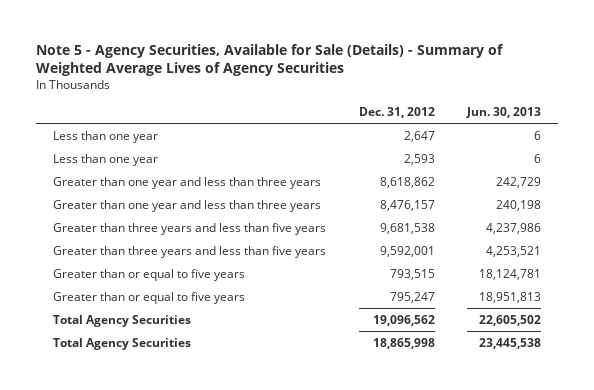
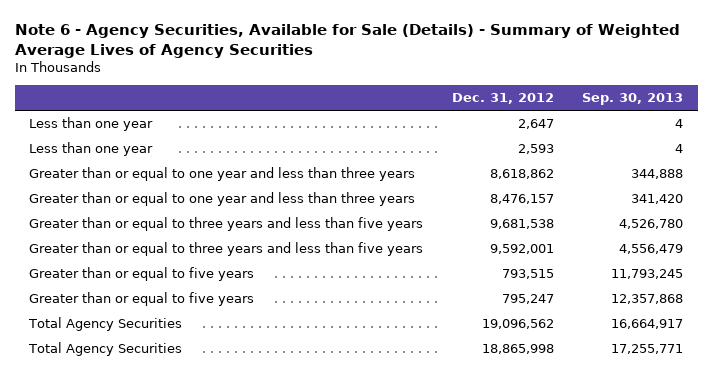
- Note 5 - Agency Securities, Available for Sale (Details) - Summary of Weighted Average Lives of Agency Securities
+ Note 6 - Agency Securities, Available for Sale (Details) - Summary of Weighted Average Lives of Agency Securities
- | Dec. 31, 2012 | Jun. 30, 2013
+ | Dec. 31, 2012 | Sep. 30, 2013
- Greater than one year and less than three years | 8,618,862 | 242,729
- Greater than one year and less than three years | 8,476,157 | 240,198
- Greater than three years and less than five years | 9,681,538 | 4,237,986
- Greater than three years and less than five years | 9,592,001 | 4,253,521
+ Greater than or equal to one year and less than three years | 8,618,862 | 344,888
+ Greater than or equal to one year and less than three years | 8,476,157 | 341,420
+ Greater than or equal to three years and less than five years | 9,681,538 | 4,526,780
+ Greater than or equal to three years and less than five years | 9,592,001 | 4,556,479

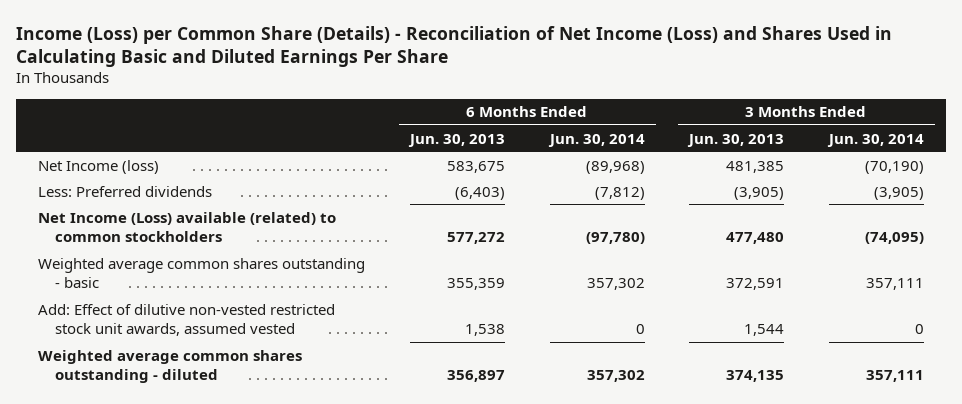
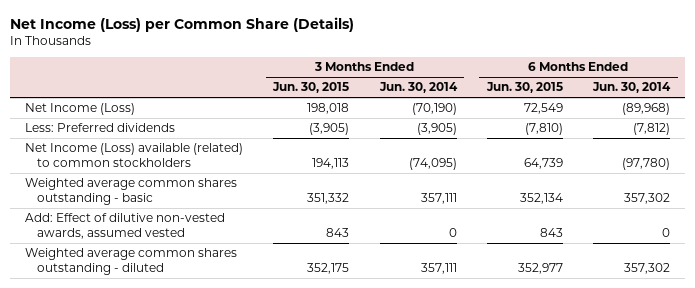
- Income (Loss) per Common Share (Details) - Reconciliation of Net Income (Loss) and Shares Used in Calculating Basic and Diluted Earnings Per Share
+ Net Income (Loss) per Common Share (Details)
- | 6 Months Ended Jun. 30, 2013 | 6 Months Ended Jun. 30, 2014 | 3 Months Ended Jun. 30, 2013 | 3 Months Ended Jun. 30, 2014
+ | 3 Months Ended Jun. 30, 2015 | 3 Months Ended Jun. 30, 2014 | 6 Months Ended Jun. 30, 2015 | 6 Months Ended Jun. 30, 2014
- Net Income (loss) | 583,675 | (89,968) | 481,385 | (70,190)
+ Net Income (Loss) | 198,018 | (70,190) | 72,549 | (89,968)
- Add: Effect of dilutive non-vested restricted stock unit awards, assumed vested | 1,538 | 0 | 1,544 | 0
+ Add: Effect of dilutive non-vested awards, assumed vested | 843 | 0 | 843 | 0

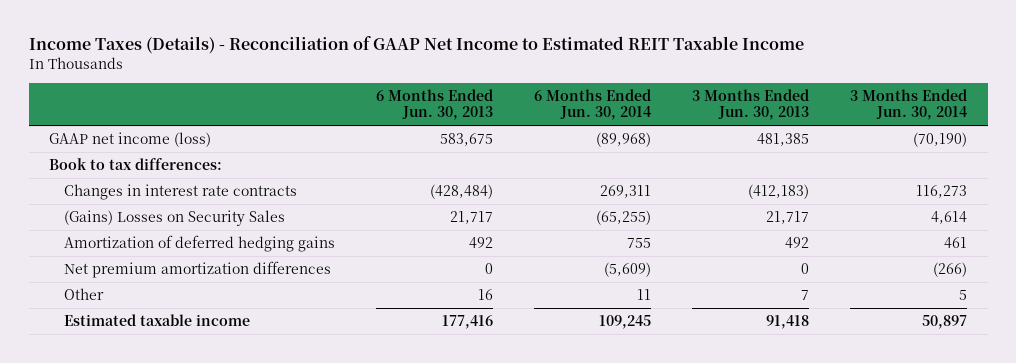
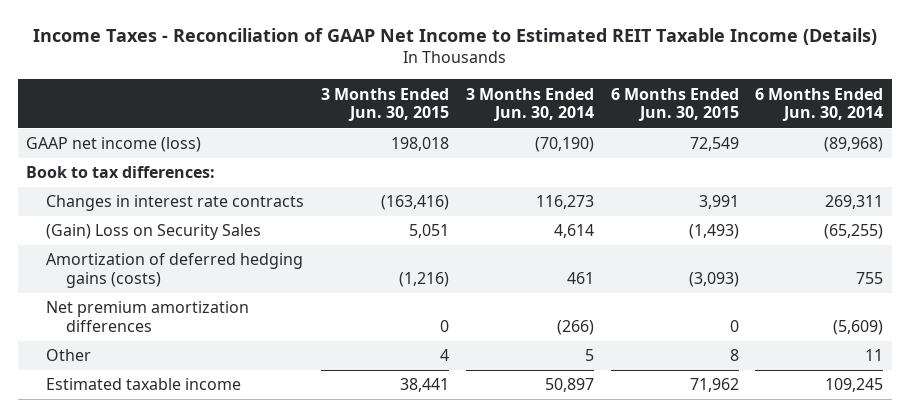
- Income Taxes (Details) - Reconciliation of GAAP Net Income to Estimated REIT Taxable Income
+ Income Taxes - Reconciliation of GAAP Net Income to Estimated REIT Taxable Income (Details)
- | 6 Months Ended Jun. 30, 2013 | 6 Months Ended Jun. 30, 2014 | 3 Months Ended Jun. 30, 2013 | 3 Months Ended Jun. 30, 2014
+ | 3 Months Ended Jun. 30, 2015 | 3 Months Ended Jun. 30, 2014 | 6 Months Ended Jun. 30, 2015 | 6 Months Ended Jun. 30, 2014
- (Gains) Losses on Security Sales | 21,717 | (65,255) | 21,717 | 4,614
- Amortization of deferred hedging gains | 492 | 755 | 492 | 461
+ (Gain) Loss on Security Sales | 5,051 | 4,614 | (1,493) | (65,255)
+ Amortization of deferred hedging gains (costs) | (1,216) | 461 | (3,093) | 755

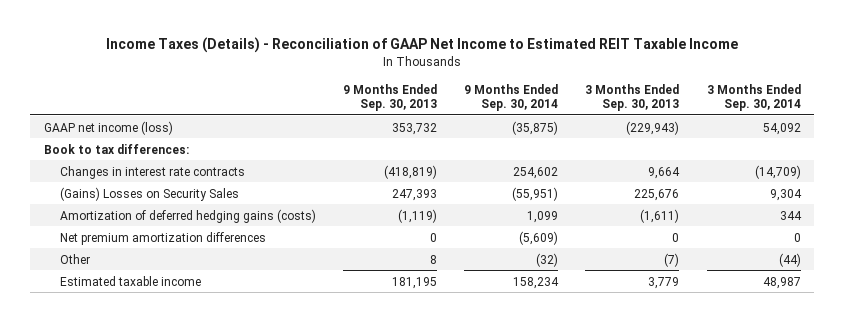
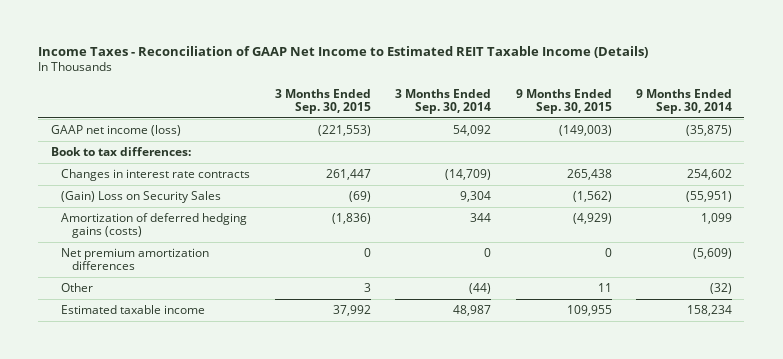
- Income Taxes (Details) - Reconciliation of GAAP Net Income to Estimated REIT Taxable Income
+ Income Taxes - Reconciliation of GAAP Net Income to Estimated REIT Taxable Income (Details)
- | 9 Months Ended Sep. 30, 2013 | 9 Months Ended Sep. 30, 2014 | 3 Months Ended Sep. 30, 2013 | 3 Months Ended Sep. 30, 2014
+ | 3 Months Ended Sep. 30, 2015 | 3 Months Ended Sep. 30, 2014 | 9 Months Ended Sep. 30, 2015 | 9 Months Ended Sep. 30, 2014
- (Gains) Losses on Security Sales | 247,393 | (55,951) | 225,676 | 9,304
+ (Gain) Loss on Security Sales | (69) | 9,304 | (1,562) | (55,951)

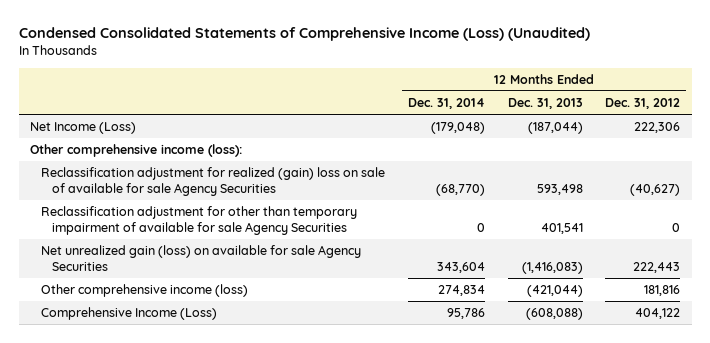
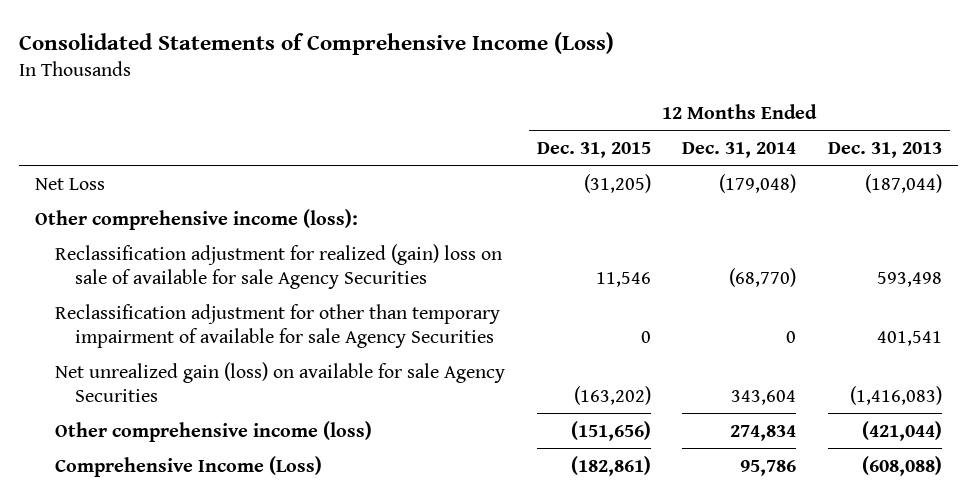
- Condensed Consolidated Statements of Comprehensive Income (Loss) (Unaudited)
+ Consolidated Statements of Comprehensive Income (Loss)
- | 12 Months Ended Dec. 31, 2014 | 12 Months Ended Dec. 31, 2013 | 12 Months Ended Dec. 31, 2012
+ | 12 Months Ended Dec. 31, 2015 | 12 Months Ended Dec. 31, 2014 | 12 Months Ended Dec. 31, 2013
- Net Income (Loss) | (179,048) | (187,044) | 222,306
+ Net Loss | (31,205) | (179,048) | (187,044)

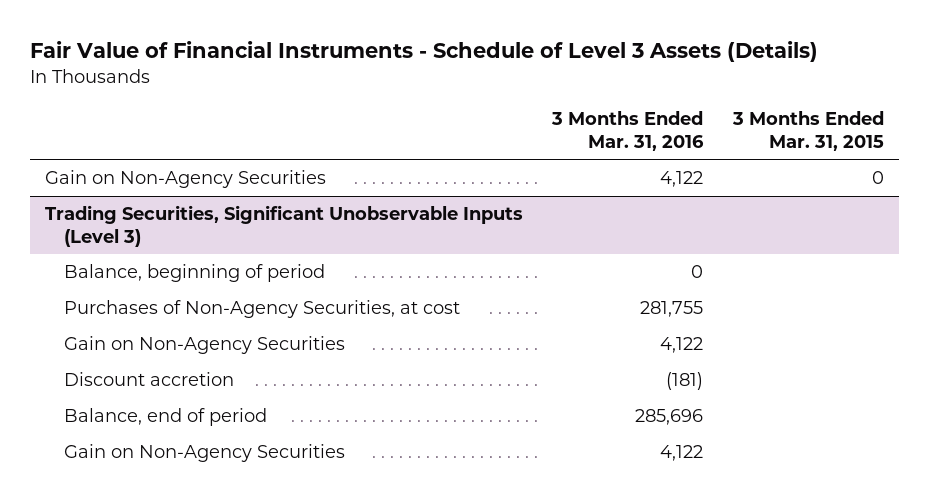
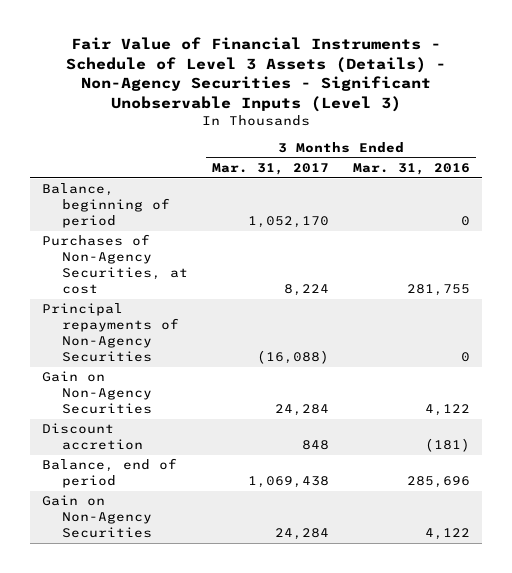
- Fair Value of Financial Instruments - Schedule of Level 3 Assets (Details)
+ Fair Value of Financial Instruments - Schedule of Level 3 Assets (Details) - Non-Agency Securities - Significant Unobservable Inputs (Level 3)
- | 3 Months Ended Mar. 31, 2016 | 3 Months Ended Mar. 31, 2015
+ | 3 Months Ended Mar. 31, 2017 | 3 Months Ended Mar. 31, 2016
- Gain on Non-Agency Securities | 4,122 | 0
- Trading Securities, Significant Unobservable Inputs (Level 3)
+ Principal repayments of Non-Agency Securities | (16,088) | 0

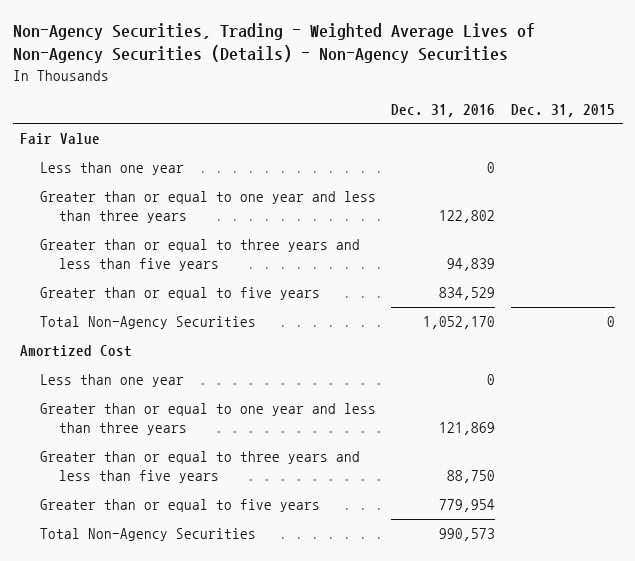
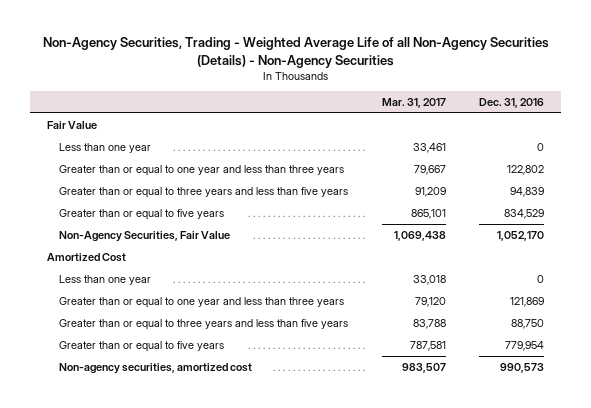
- Non-Agency Securities, Trading - Weighted Average Lives of Non-Agency Securities (Details) - Non-Agency Securities
+ Non-Agency Securities, Trading - Weighted Average Life of all Non-Agency Securities (Details) - Non-Agency Securities
- | Dec. 31, 2016 | Dec. 31, 2015
+ | Mar. 31, 2017 | Dec. 31, 2016
- Total Non-Agency Securities | 1,052,170 | 0
+ Non-Agency Securities, Fair Value | 1,069,438 | 1,052,170
- Total Non-Agency Securities | 990,573 |
+ Non-agency securities, amortized cost | 983,507 | 990,573

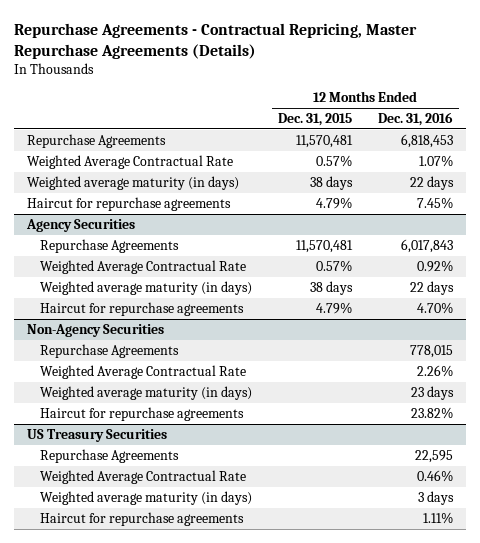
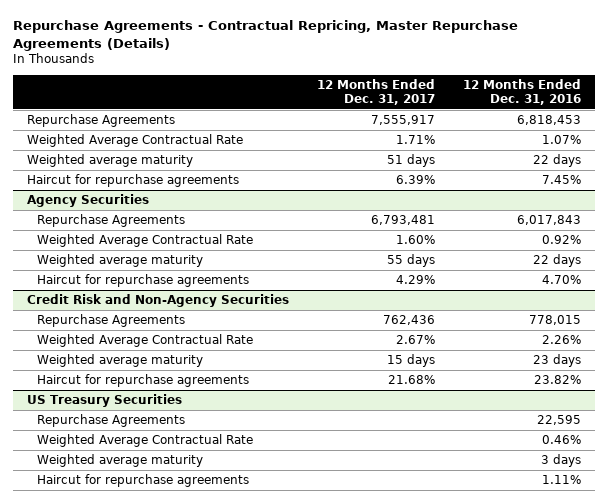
- | 12 Months Ended Dec. 31, 2015 | 12 Months Ended Dec. 31, 2016
+ | 12 Months Ended Dec. 31, 2017 | 12 Months Ended Dec. 31, 2016
- Weighted average maturity (in days) | 38 days | 22 days
+ Weighted average maturity | 51 days | 22 days
@ Agency Securities
- Weighted average maturity (in days) | 38 days | 22 days
+ Weighted average maturity | 55 days | 22 days
- Non-Agency Securities
+ Credit Risk and Non-Agency Securities
- Weighted average maturity (in days) | | 23 days
+ Weighted average maturity | 15 days | 23 days
@ US Treasury Securities
- Weighted average maturity (in days) | | 3 days
+ Weighted average maturity | | 3 days

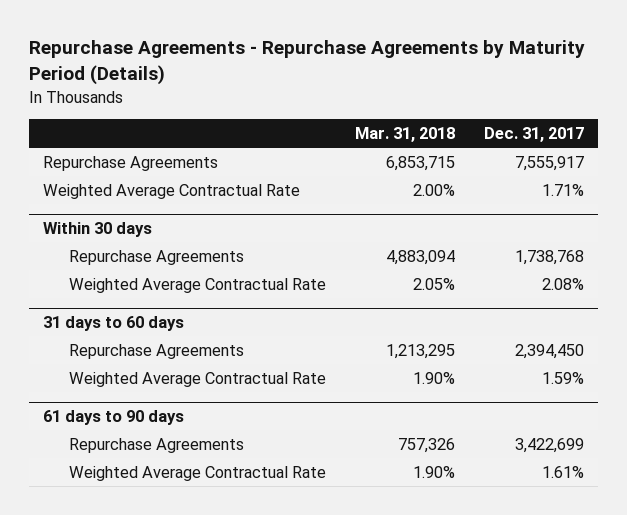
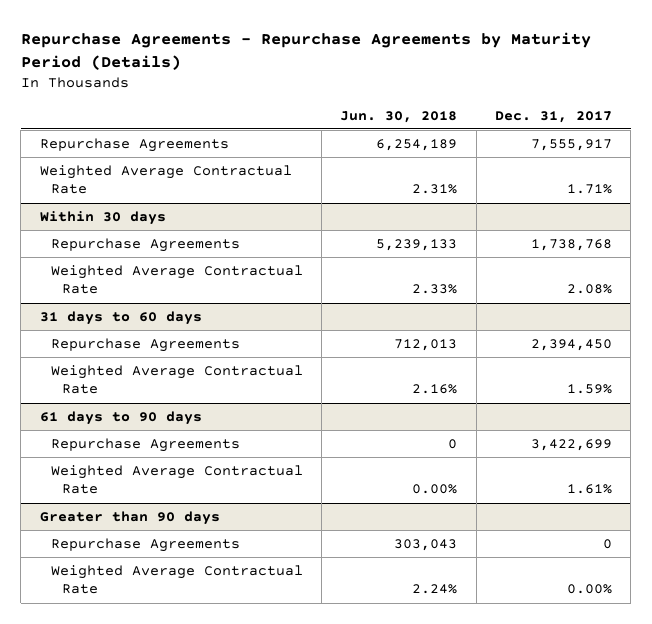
- | Mar. 31, 2018 | Dec. 31, 2017
+ | Jun. 30, 2018 | Dec. 31, 2017
+ Greater than 90 days
+ Repurchase Agreements | 303,043 | 0
+ Weighted Average Contractual Rate | 2.24% | 0.00%

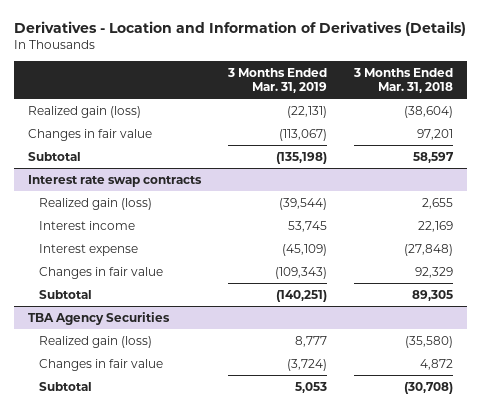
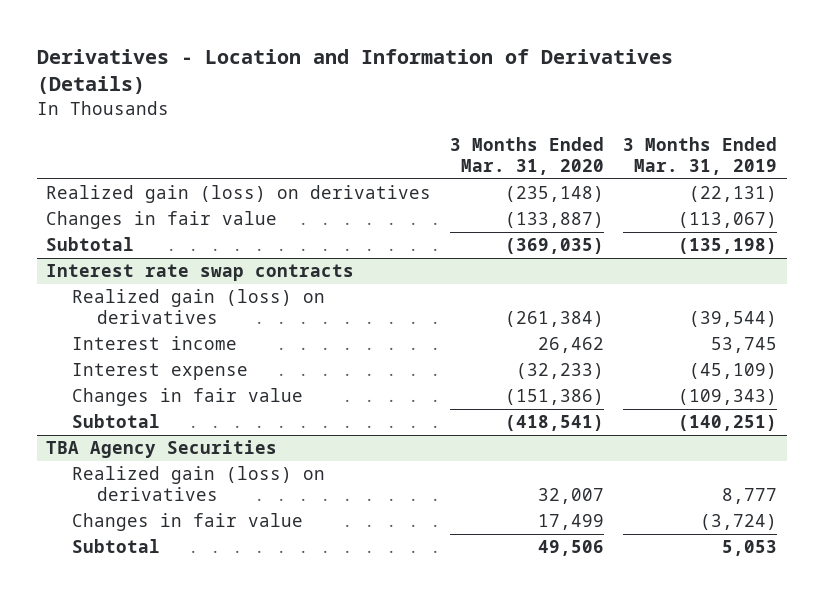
- | 3 Months Ended Mar. 31, 2019 | 3 Months Ended Mar. 31, 2018
+ | 3 Months Ended Mar. 31, 2020 | 3 Months Ended Mar. 31, 2019
- Realized gain (loss) | (22,131) | (38,604)
+ Realized gain (loss) on derivatives | (235,148) | (22,131)
@ Interest rate swap contracts
- Realized gain (loss) | (39,544) | 2,655
+ Realized gain (loss) on derivatives | (261,384) | (39,544)
@ TBA Agency Securities
- Realized gain (loss) | 8,777 | (35,580)
+ Realized gain (loss) on derivatives | 32,007 | 8,777

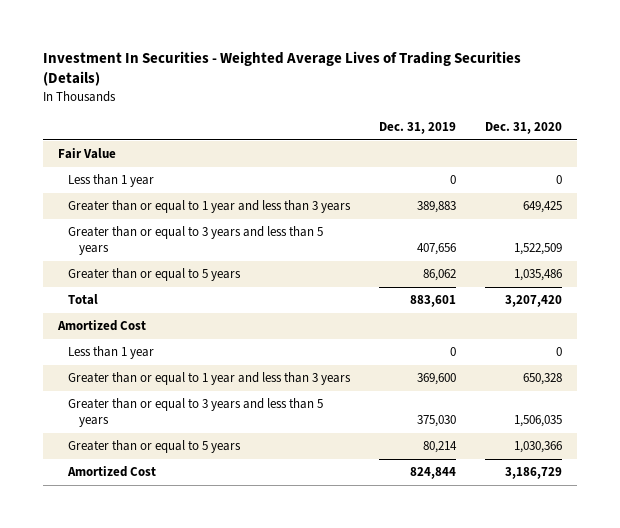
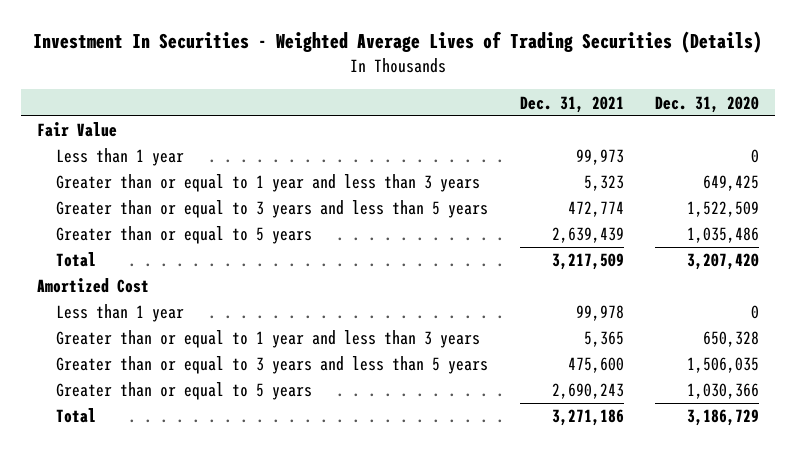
- | Dec. 31, 2019 | Dec. 31, 2020
+ | Dec. 31, 2021 | Dec. 31, 2020
- Amortized Cost | 824,844 | 3,186,729
+ Total | 3,271,186 | 3,186,729

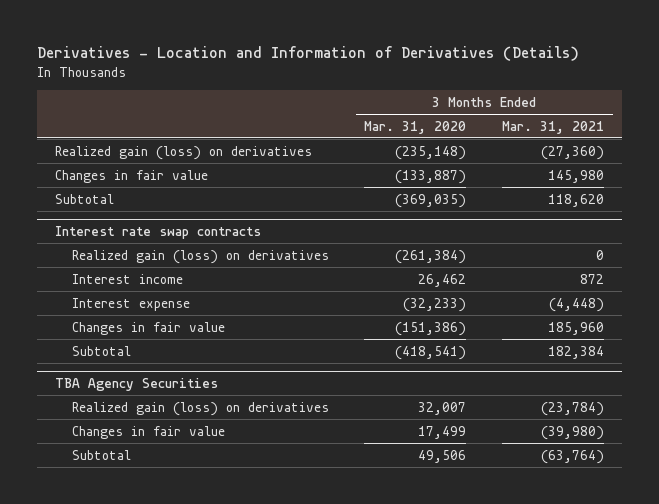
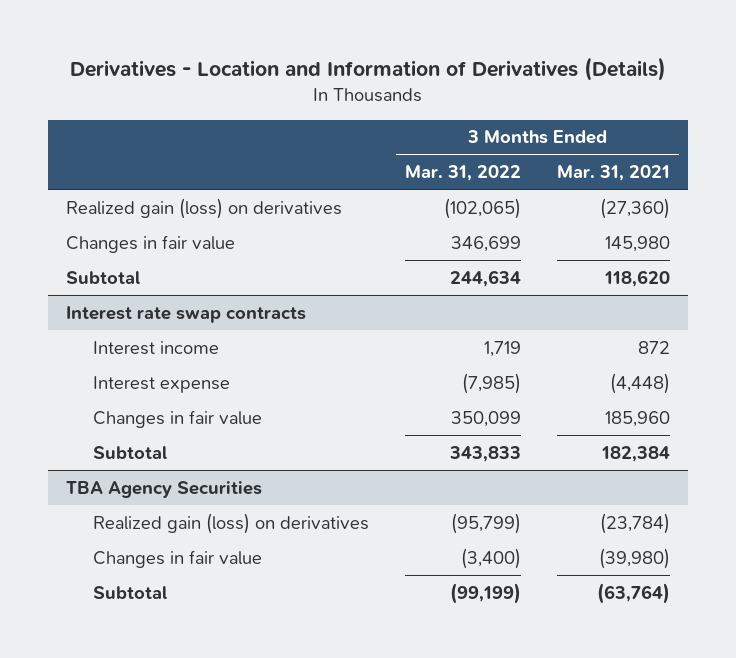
- | 3 Months Ended Mar. 31, 2020 | 3 Months Ended Mar. 31, 2021
+ | 3 Months Ended Mar. 31, 2022 | 3 Months Ended Mar. 31, 2021
@ Interest rate swap contracts
- Realized gain (loss) on derivatives | (261,384) | 0

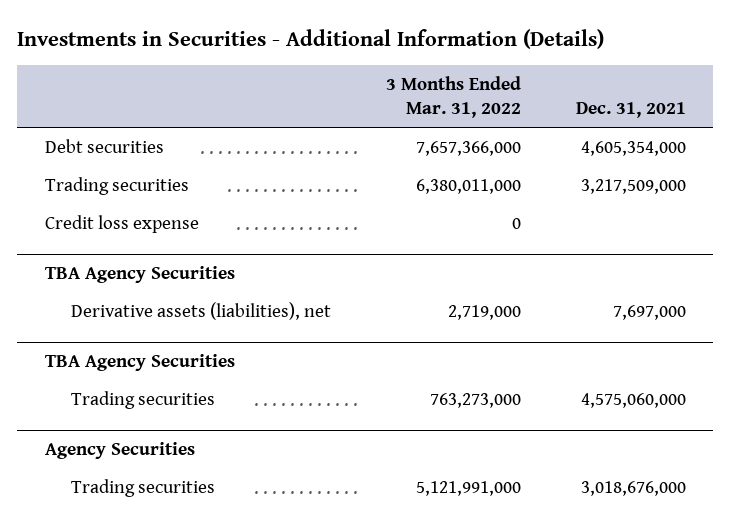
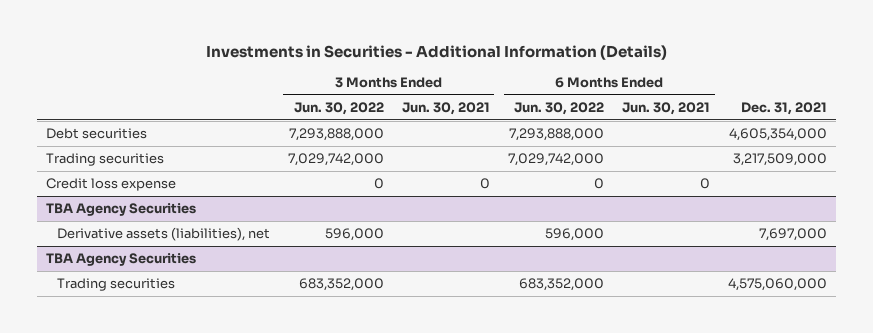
- | 3 Months Ended Mar. 31, 2022 | Dec. 31, 2021
+ | 3 Months Ended Jun. 30, 2022 | 3 Months Ended Jun. 30, 2021 | 6 Months Ended Jun. 30, 2022 | 6 Months Ended Jun. 30, 2021 | Dec. 31, 2021
- Agency Securities
- Trading securities | 5,121,991,000 | 3,018,676,000

